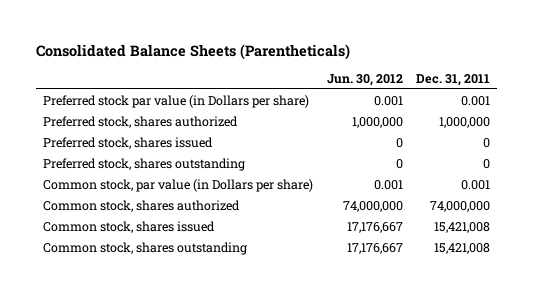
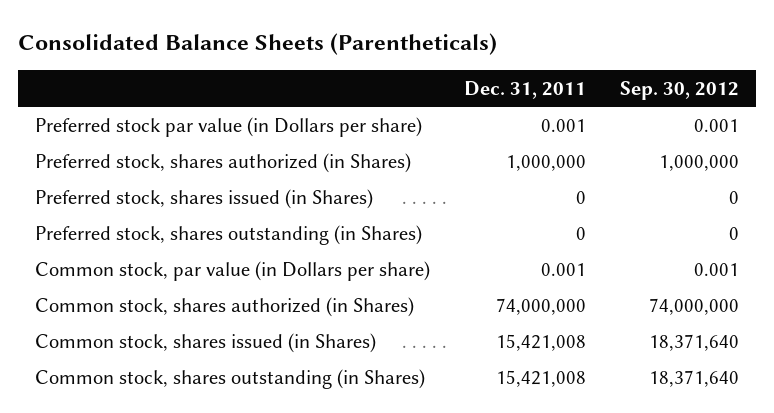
- | Jun. 30, 2012 | Dec. 31, 2011
+ | Dec. 31, 2011 | Sep. 30, 2012
- Preferred stock, shares authorized | 1,000,000 | 1,000,000
- Preferred stock, shares issued | 0 | 0
- Preferred stock, shares outstanding | 0 | 0
+ Preferred stock, shares authorized (in Shares) | 1,000,000 | 1,000,000
+ Preferred stock, shares issued (in Shares) | 0 | 0
+ Preferred stock, shares outstanding (in Shares) | 0 | 0
- Common stock, shares authorized | 74,000,000 | 74,000,000
- Common stock, shares issued | 17,176,667 | 15,421,008
- Common stock, shares outstanding | 17,176,667 | 15,421,008
+ Common stock, shares authorized (in Shares) | 74,000,000 | 74,000,000
+ Common stock, shares issued (in Shares) | 15,421,008 | 18,371,640
+ Common stock, shares outstanding (in Shares) | 15,421,008 | 18,371,640

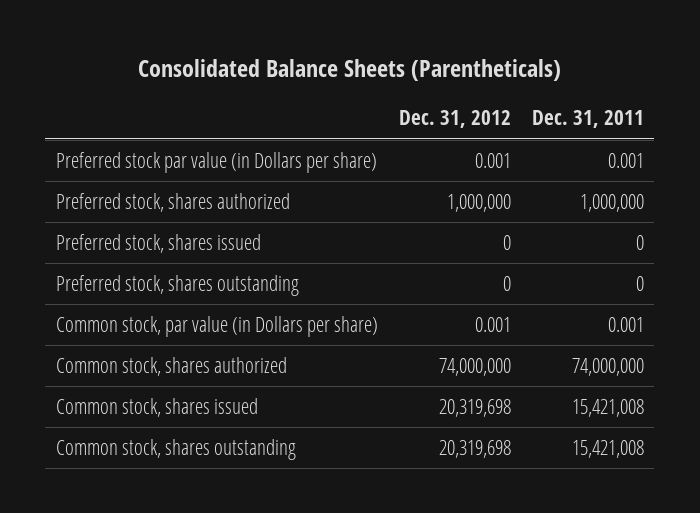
- | Dec. 31, 2011 | Sep. 30, 2012
+ | Dec. 31, 2012 | Dec. 31, 2011
- Preferred stock, shares authorized (in Shares) | 1,000,000 | 1,000,000
- Preferred stock, shares issued (in Shares) | 0 | 0
- Preferred stock, shares outstanding (in Shares) | 0 | 0
+ Preferred stock, shares authorized | 1,000,000 | 1,000,000
+ Preferred stock, shares issued | 0 | 0
+ Preferred stock, shares outstanding | 0 | 0
- Common stock, shares authorized (in Shares) | 74,000,000 | 74,000,000
- Common stock, shares issued (in Shares) | 15,421,008 | 18,371,640
- Common stock, shares outstanding (in Shares) | 15,421,008 | 18,371,640
+ Common stock, shares authorized | 74,000,000 | 74,000,000
+ Common stock, shares issued | 20,319,698 | 15,421,008
+ Common stock, shares outstanding | 20,319,698 | 15,421,008

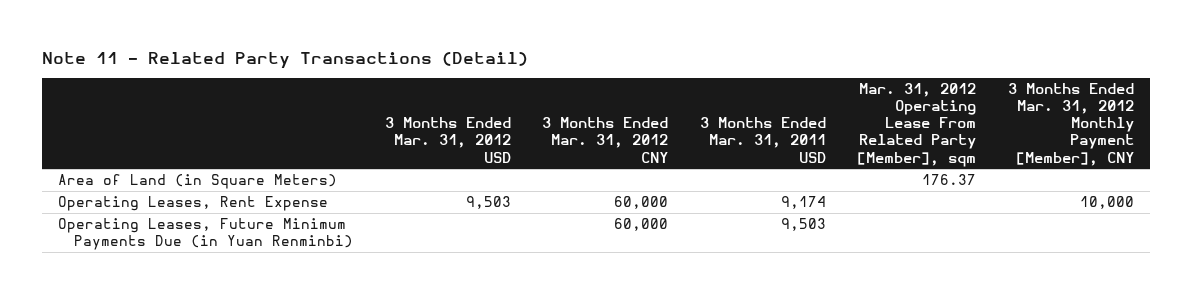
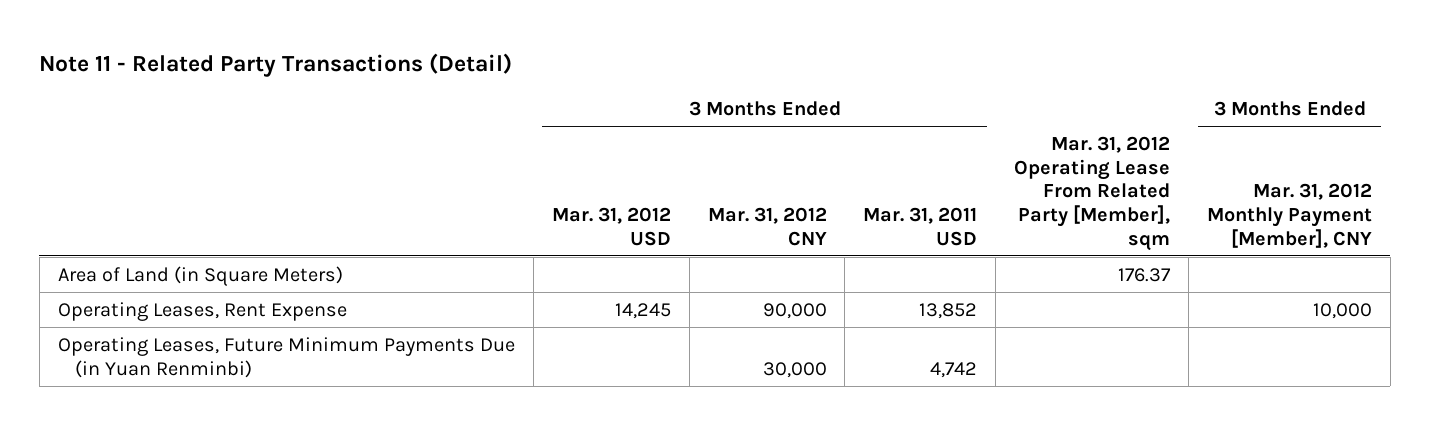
- Operating Leases, Rent Expense | 9,503 | 60,000 | 9,174 | | 10,000
- Operating Leases, Future Minimum Payments Due (in Yuan Renminbi) | | 60,000 | 9,503 | |
+ Operating Leases, Rent Expense | 14,245 | 90,000 | 13,852 | | 10,000
+ Operating Leases, Future Minimum Payments Due (in Yuan Renminbi) | | 30,000 | 4,742 | |

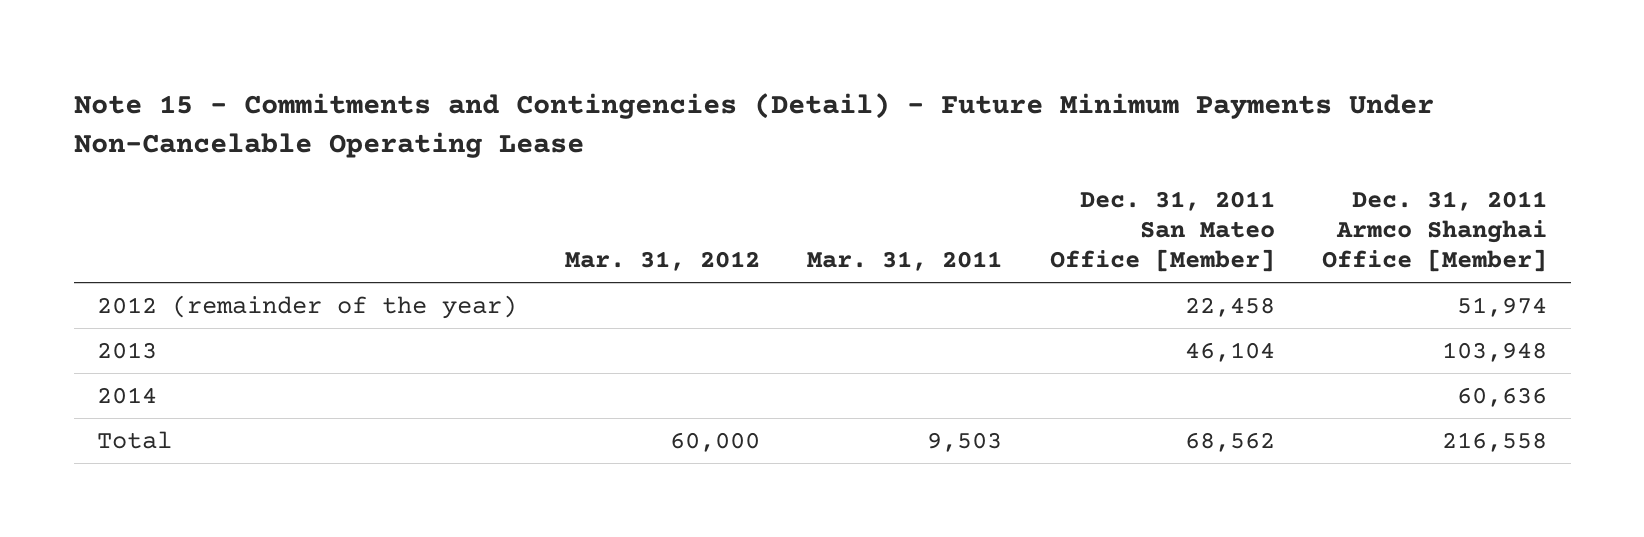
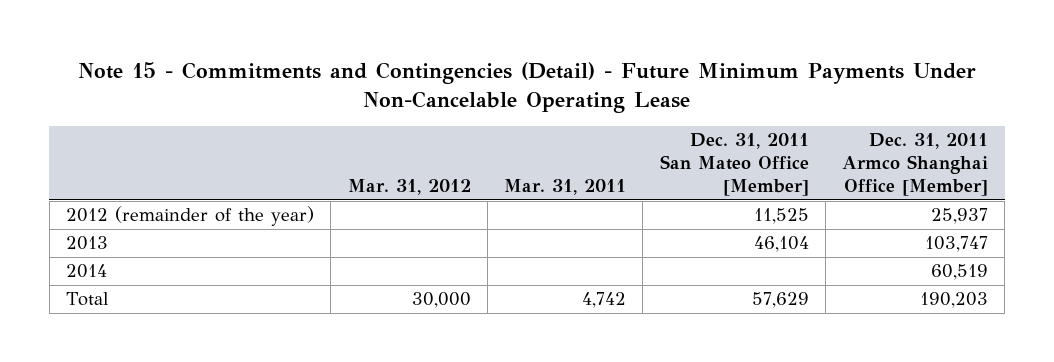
- 2012 (remainder of the year) | | | 22,458 | 51,974
- 2013 | | | 46,104 | 103,948
- 2014 | | | | 60,636
- Total | 60,000 | 9,503 | 68,562 | 216,558
+ 2012 (remainder of the year) | | | 11,525 | 25,937
+ 2013 | | | 46,104 | 103,747
+ 2014 | | | | 60,519
+ Total | 30,000 | 4,742 | 57,629 | 190,203

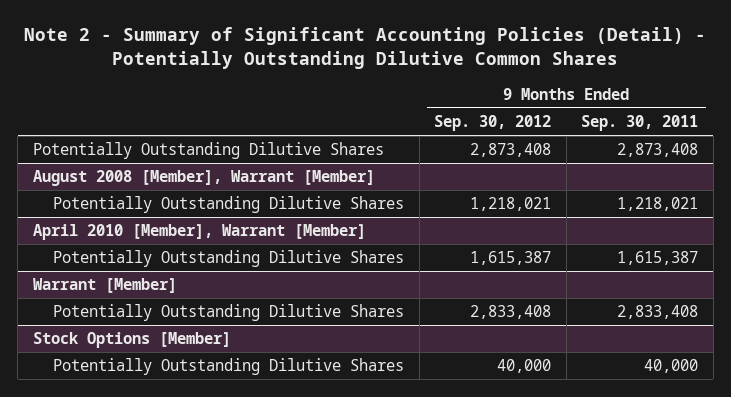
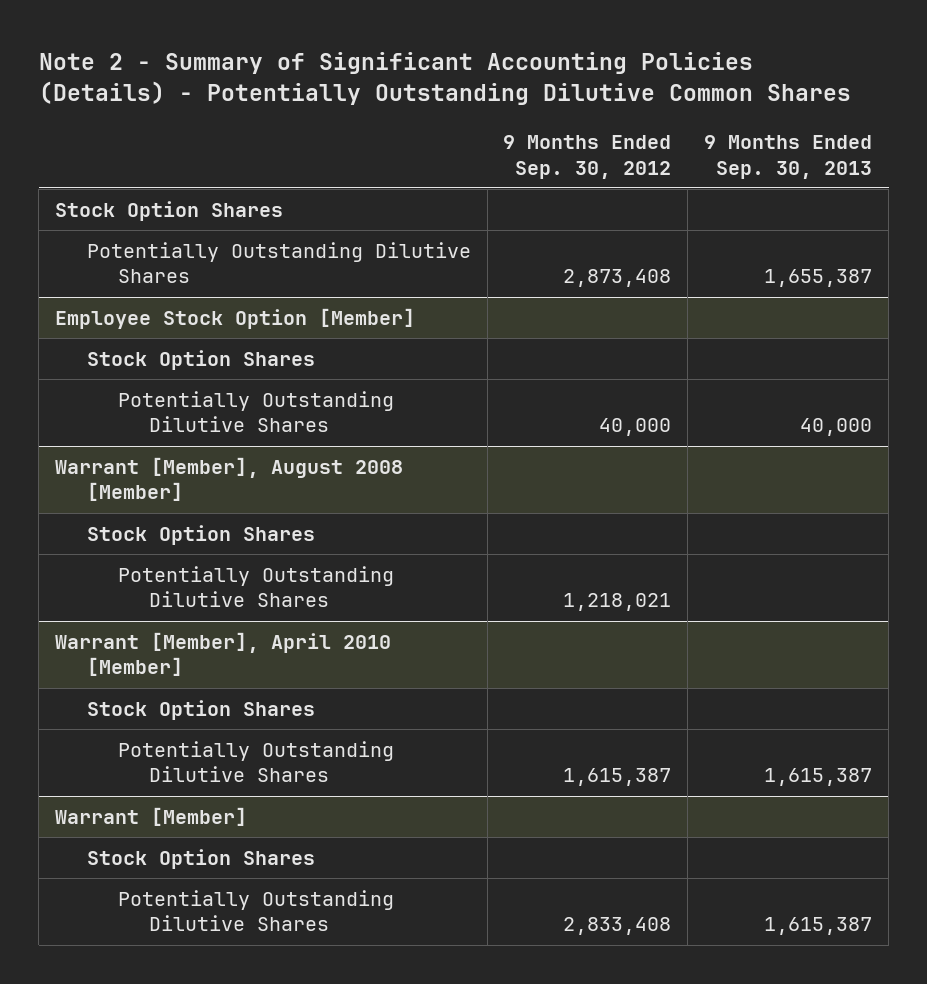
- Note 2 - Summary of Significant Accounting Policies (Detail) - Potentially Outstanding Dilutive Common Shares
+ Note 2 - Summary of Significant Accounting Policies (Details) - Potentially Outstanding Dilutive Common Shares
- | 9 Months Ended Sep. 30, 2012 | 9 Months Ended Sep. 30, 2011
+ | 9 Months Ended Sep. 30, 2012 | 9 Months Ended Sep. 30, 2013
+ Stock Option Shares
- August 2008 [Member], Warrant [Member]
+ Employee Stock Option [Member]
+ Stock Option Shares
+ Potentially Outstanding Dilutive Shares | 40,000 | 40,000
+ Warrant [Member], August 2008 [Member]
+ Stock Option Shares
- April 2010 [Member], Warrant [Member]
+ Warrant [Member], April 2010 [Member]
+ Stock Option Shares
@ Warrant [Member]
+ Stock Option Shares
- Stock Options [Member]
- Potentially Outstanding Dilutive Shares | 40,000 | 40,000

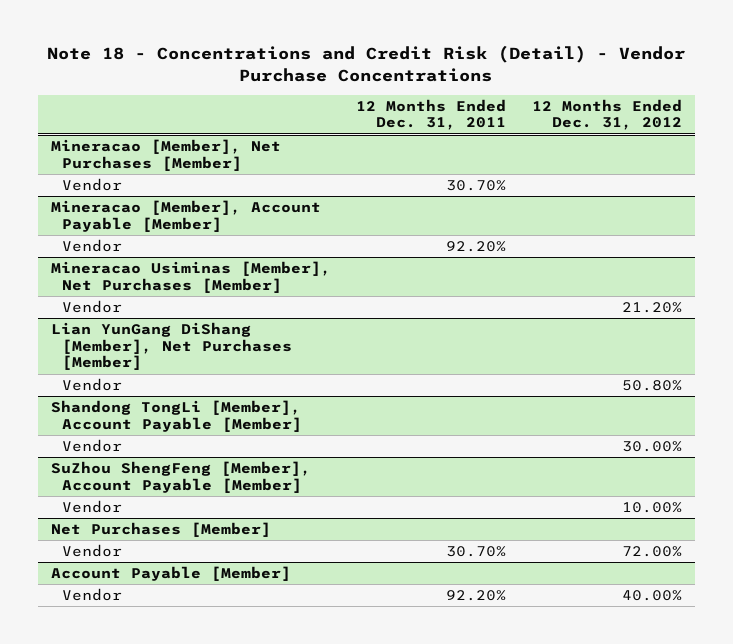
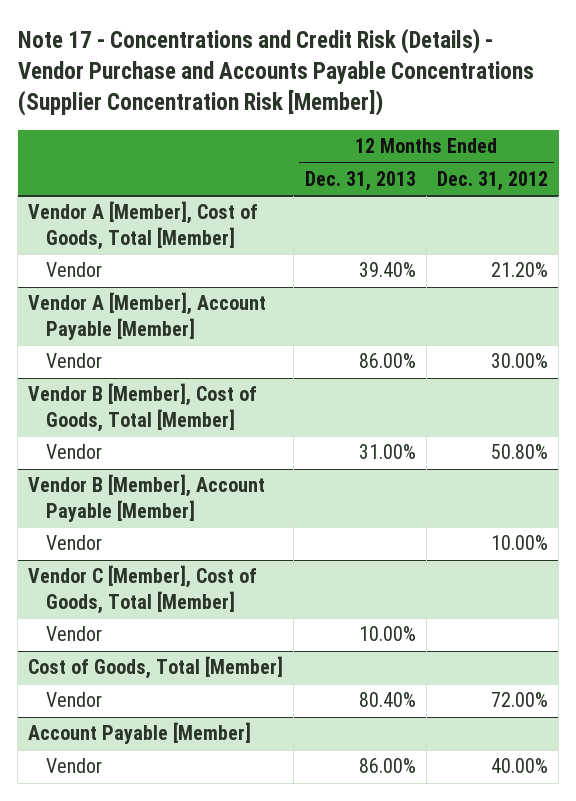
- Note 18 - Concentrations and Credit Risk (Detail) - Vendor Purchase Concentrations
+ Note 17 - Concentrations and Credit Risk (Details) - Vendor Purchase and Accounts Payable Concentrations (Supplier Concentration Risk [Member])
- | 12 Months Ended Dec. 31, 2011 | 12 Months Ended Dec. 31, 2012
+ | 12 Months Ended Dec. 31, 2013 | 12 Months Ended Dec. 31, 2012
- Mineracao [Member], Net Purchases [Member]
- Vendor | 30.70% |
- Mineracao [Member], Account Payable [Member]
- Vendor | 92.20% |
- Mineracao Usiminas [Member], Net Purchases [Member]
+ Vendor A [Member], Cost of Goods, Total [Member]
- Lian YunGang DiShang [Member], Net Purchases [Member]
- Vendor | | 50.80%
- Shandong TongLi [Member], Account Payable [Member]
+ Vendor A [Member], Account Payable [Member]
- SuZhou ShengFeng [Member], Account Payable [Member]
+ Vendor B [Member], Cost of Goods, Total [Member]
+ Vendor | 31.00% | 50.80%
+ Vendor B [Member], Account Payable [Member]
- Net Purchases [Member]
+ Vendor C [Member], Cost of Goods, Total [Member]
+ Vendor | 10.00% |
+ Cost of Goods, Total [Member]

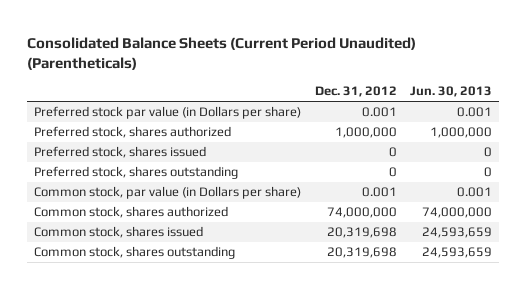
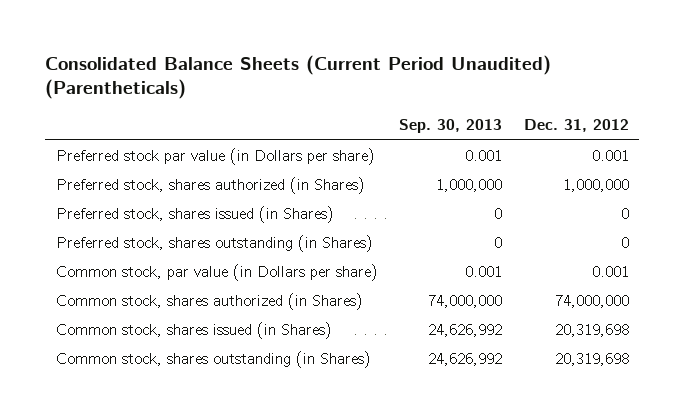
- | Dec. 31, 2012 | Jun. 30, 2013
+ | Sep. 30, 2013 | Dec. 31, 2012
- Preferred stock, shares authorized | 1,000,000 | 1,000,000
- Preferred stock, shares issued | 0 | 0
- Preferred stock, shares outstanding | 0 | 0
+ Preferred stock, shares authorized (in Shares) | 1,000,000 | 1,000,000
+ Preferred stock, shares issued (in Shares) | 0 | 0
+ Preferred stock, shares outstanding (in Shares) | 0 | 0
- Common stock, shares authorized | 74,000,000 | 74,000,000
- Common stock, shares issued | 20,319,698 | 24,593,659
- Common stock, shares outstanding | 20,319,698 | 24,593,659
+ Common stock, shares authorized (in Shares) | 74,000,000 | 74,000,000
+ Common stock, shares issued (in Shares) | 24,626,992 | 20,319,698
+ Common stock, shares outstanding (in Shares) | 24,626,992 | 20,319,698

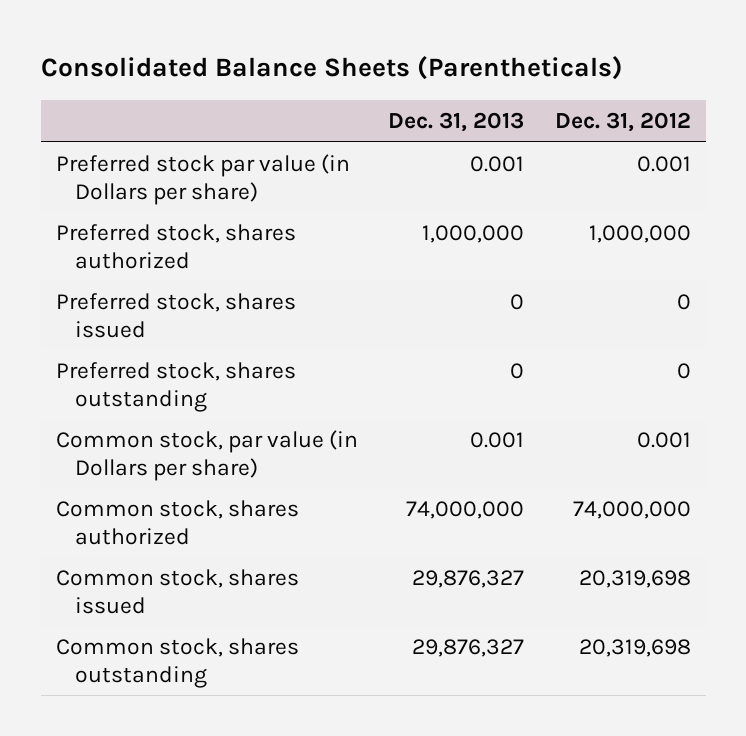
- Consolidated Balance Sheets (Current Period Unaudited) (Parentheticals)
+ Consolidated Balance Sheets (Parentheticals)
- | Sep. 30, 2013 | Dec. 31, 2012
+ | Dec. 31, 2013 | Dec. 31, 2012
- Preferred stock, shares authorized (in Shares) | 1,000,000 | 1,000,000
- Preferred stock, shares issued (in Shares) | 0 | 0
- Preferred stock, shares outstanding (in Shares) | 0 | 0
+ Preferred stock, shares authorized | 1,000,000 | 1,000,000
+ Preferred stock, shares issued | 0 | 0
+ Preferred stock, shares outstanding | 0 | 0
- Common stock, shares authorized (in Shares) | 74,000,000 | 74,000,000
- Common stock, shares issued (in Shares) | 24,626,992 | 20,319,698
- Common stock, shares outstanding (in Shares) | 24,626,992 | 20,319,698
+ Common stock, shares authorized | 74,000,000 | 74,000,000
+ Common stock, shares issued | 29,876,327 | 20,319,698
+ Common stock, shares outstanding | 29,876,327 | 20,319,698

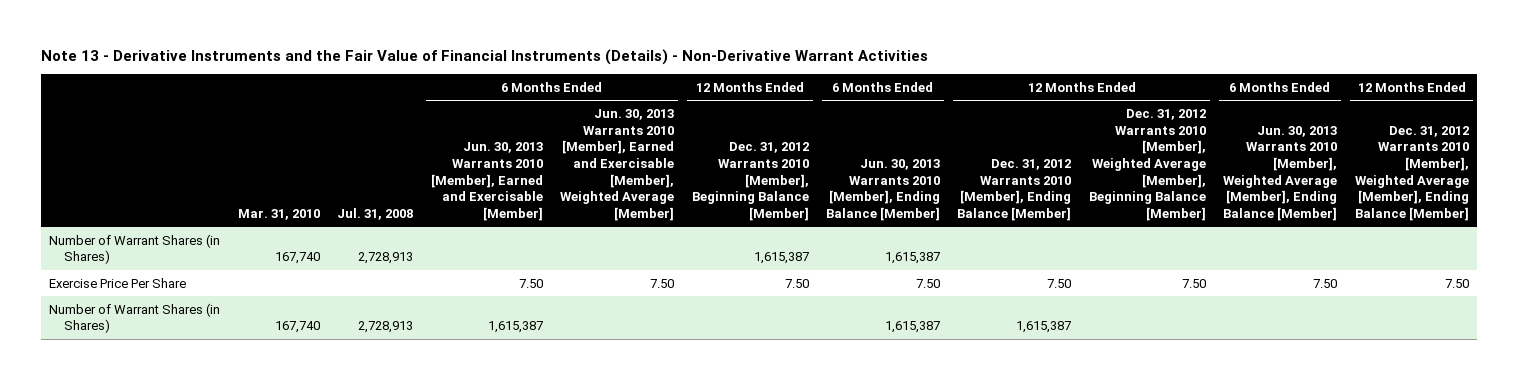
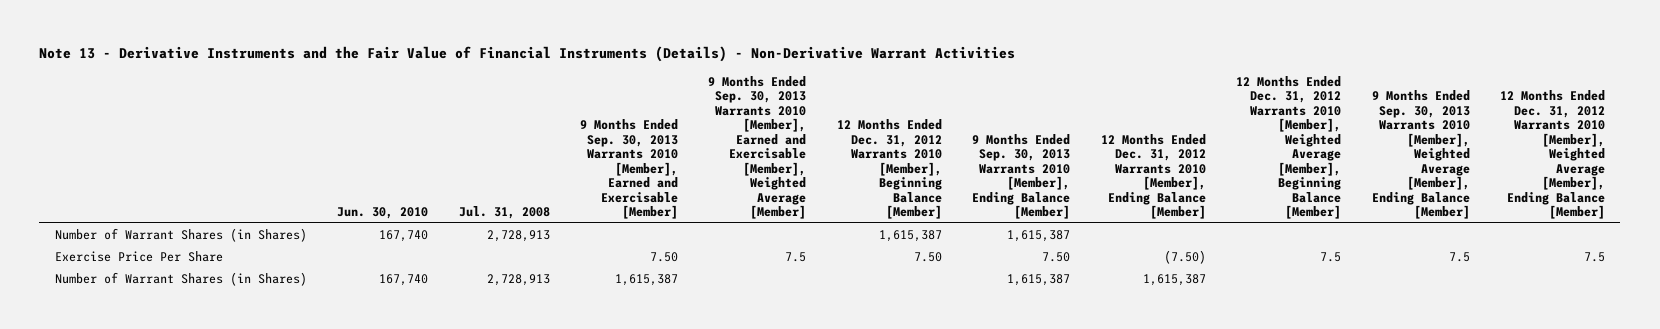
- | Mar. 31, 2010 | Jul. 31, 2008 | 6 Months Ended Jun. 30, 2013 Warrants 2010 [Member], Earned and Exercisable [Member] | 6 Months Ended Jun. 30, 2013 Warrants 2010 [Member], Earned and Exercisable [Member], Weighted Average [Member] | 12 Months Ended Dec. 31, 2012 Warrants 2010 [Member], Beginning Balance [Member] | 6 Months Ended Jun. 30, 2013 Warrants 2010 [Member], Ending Balance [Member] | 12 Months Ended Dec. 31, 2012 Warrants 2010 [Member], Ending Balance [Member] | 12 Months Ended Dec. 31, 2012 Warrants 2010 [Member], Weighted Average [Member], Beginning Balance [Member] | 6 Months Ended Jun. 30, 2013 Warrants 2010 [Member], Weighted Average [Member], Ending Balance [Member] | 12 Months Ended Dec. 31, 2012 Warrants 2010 [Member], Weighted Average [Member], Ending Balance [Member]
+ | Jun. 30, 2010 | Jul. 31, 2008 | 9 Months Ended Sep. 30, 2013 Warrants 2010 [Member], Earned and Exercisable [Member] | 9 Months Ended Sep. 30, 2013 Warrants 2010 [Member], Earned and Exercisable [Member], Weighted Average [Member] | 12 Months Ended Dec. 31, 2012 Warrants 2010 [Member], Beginning Balance [Member] | 9 Months Ended Sep. 30, 2013 Warrants 2010 [Member], Ending Balance [Member] | 12 Months Ended Dec. 31, 2012 Warrants 2010 [Member], Ending Balance [Member] | 12 Months Ended Dec. 31, 2012 Warrants 2010 [Member], Weighted Average [Member], Beginning Balance [Member] | 9 Months Ended Sep. 30, 2013 Warrants 2010 [Member], Weighted Average [Member], Ending Balance [Member] | 12 Months Ended Dec. 31, 2012 Warrants 2010 [Member], Weighted Average [Member], Ending Balance [Member]
- Exercise Price Per Share | | | 7.50 | 7.50 | 7.50 | 7.50 | 7.50 | 7.50 | 7.50 | 7.50
+ Exercise Price Per Share | | | 7.50 | 7.5 | 7.50 | 7.50 | (7.50) | 7.5 | 7.5 | 7.5

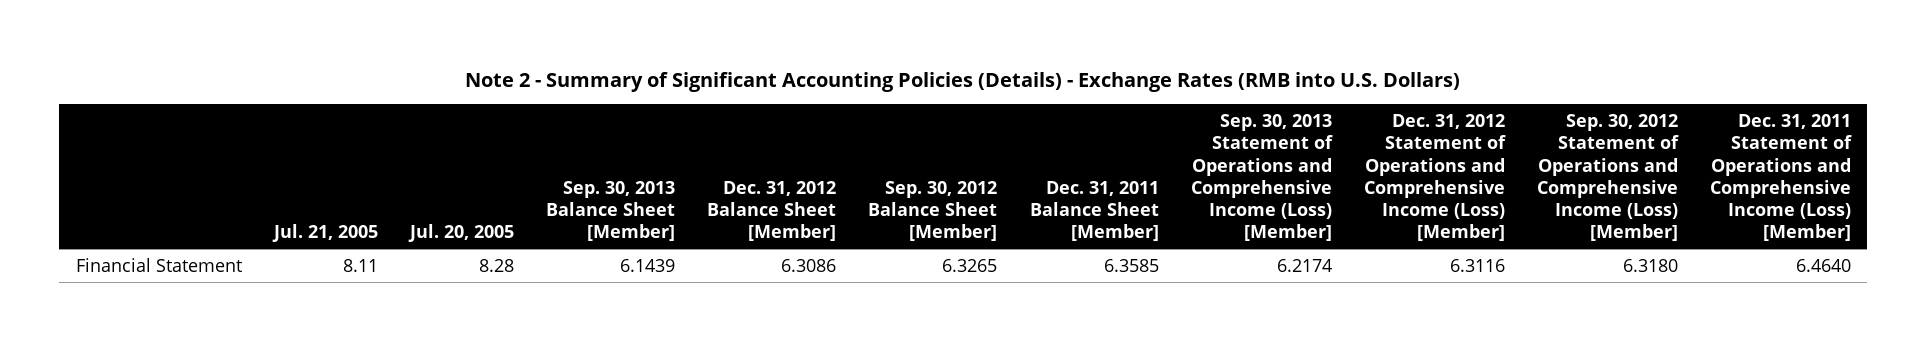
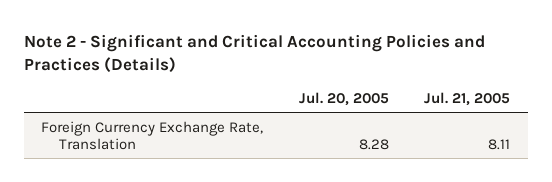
- Note 2 - Summary of Significant Accounting Policies (Details) - Exchange Rates (RMB into U.S. Dollars)
+ Note 2 - Significant and Critical Accounting Policies and Practices (Details)
- | Jul. 21, 2005 | Jul. 20, 2005 | Sep. 30, 2013 Balance Sheet [Member] | Dec. 31, 2012 Balance Sheet [Member] | Sep. 30, 2012 Balance Sheet [Member] | Dec. 31, 2011 Balance Sheet [Member] | Sep. 30, 2013 Statement of Operations and Comprehensive Income (Loss) [Member] | Dec. 31, 2012 Statement of Operations and Comprehensive Income (Loss) [Member] | Sep. 30, 2012 Statement of Operations and Comprehensive Income (Loss) [Member] | Dec. 31, 2011 Statement of Operations and Comprehensive Income (Loss) [Member]
+ | Jul. 20, 2005 | Jul. 21, 2005
- Financial Statement | 8.11 | 8.28 | 6.1439 | 6.3086 | 6.3265 | 6.3585 | 6.2174 | 6.3116 | 6.3180 | 6.4640
+ Foreign Currency Exchange Rate, Translation | 8.28 | 8.11

